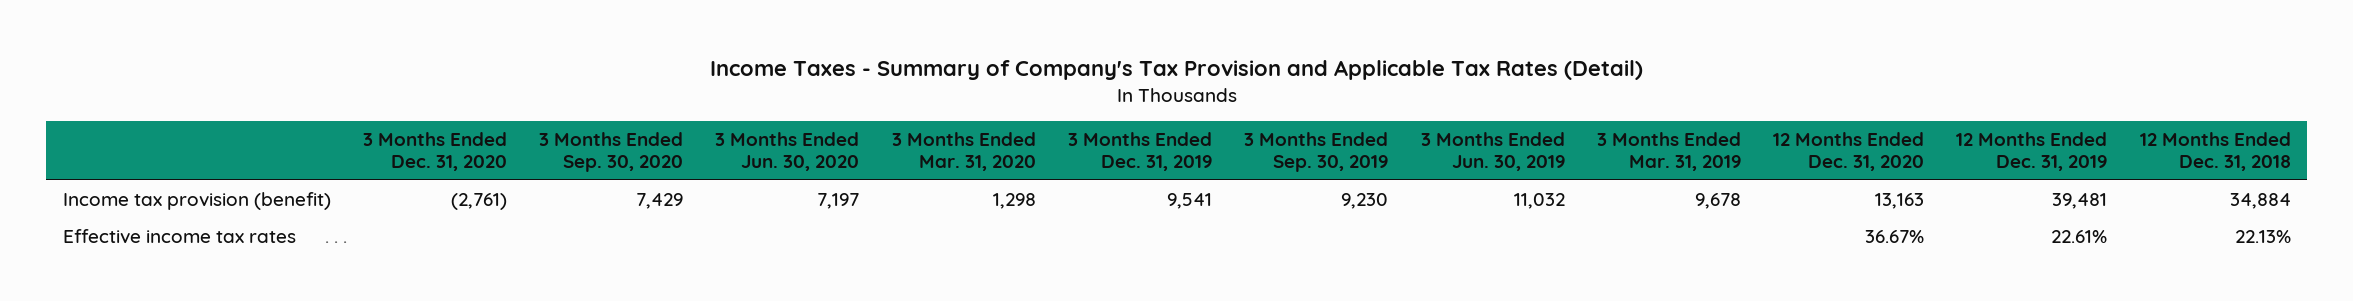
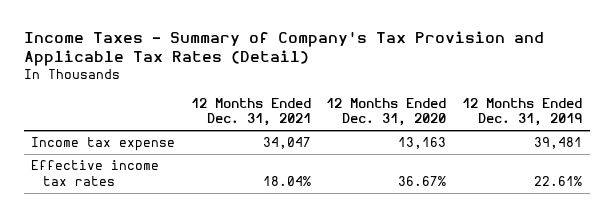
- | 3 Months Ended Dec. 31, 2020 | 3 Months Ended Sep. 30, 2020 | 3 Months Ended Jun. 30, 2020 | 3 Months Ended Mar. 31, 2020 | 3 Months Ended Dec. 31, 2019 | 3 Months Ended Sep. 30, 2019 | 3 Months Ended Jun. 30, 2019 | 3 Months Ended Mar. 31, 2019 | 12 Months Ended Dec. 31, 2020 | 12 Months Ended Dec. 31, 2019 | 12 Months Ended Dec. 31, 2018
+ | 12 Months Ended Dec. 31, 2021 | 12 Months Ended Dec. 31, 2020 | 12 Months Ended Dec. 31, 2019
- Income tax provision (benefit) | (2,761) | 7,429 | 7,197 | 1,298 | 9,541 | 9,230 | 11,032 | 9,678 | 13,163 | 39,481 | 34,884
+ Income tax expense | 34,047 | 13,163 | 39,481

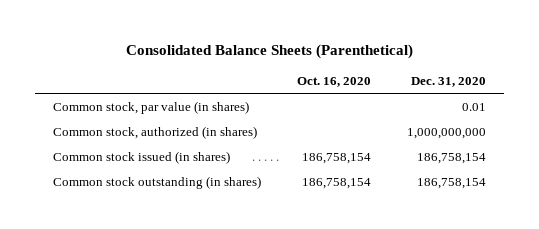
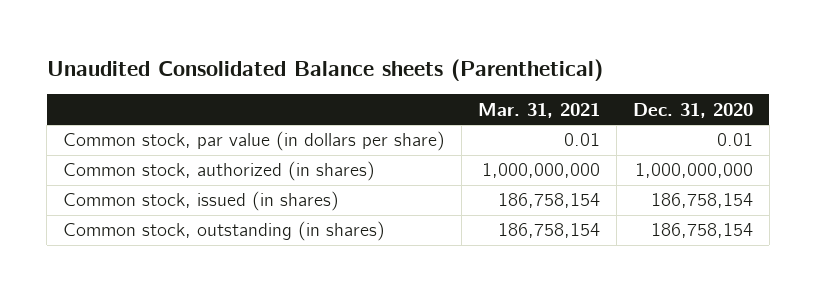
- Consolidated Balance Sheets (Parenthetical)
+ Unaudited Consolidated Balance sheets (Parenthetical)
- | Oct. 16, 2020 | Dec. 31, 2020
+ | Mar. 31, 2021 | Dec. 31, 2020
- Common stock, par value (in shares) | | 0.01
+ Common stock, par value (in dollars per share) | 0.01 | 0.01
- Common stock issued (in shares) | 186,758,154 | 186,758,154
- Common stock outstanding (in shares) | 186,758,154 | 186,758,154
+ Common stock, issued (in shares) | 186,758,154 | 186,758,154
+ Common stock, outstanding (in shares) | 186,758,154 | 186,758,154

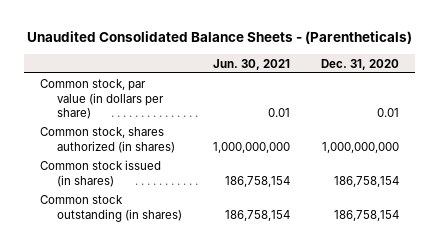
- Unaudited Consolidated Balance sheets (Parenthetical)
+ Unaudited Consolidated Balance Sheets - (Parentheticals)
- | Mar. 31, 2021 | Dec. 31, 2020
+ | Jun. 30, 2021 | Dec. 31, 2020
- Common stock, authorized (in shares) | 1,000,000,000 | 1,000,000,000
- Common stock, issued (in shares) | 186,758,154 | 186,758,154
- Common stock, outstanding (in shares) | 186,758,154 | 186,758,154
+ Common stock, shares authorized (in shares) | 1,000,000,000 | 1,000,000,000
+ Common stock issued (in shares) | 186,758,154 | 186,758,154
+ Common stock outstanding (in shares) | 186,758,154 | 186,758,154

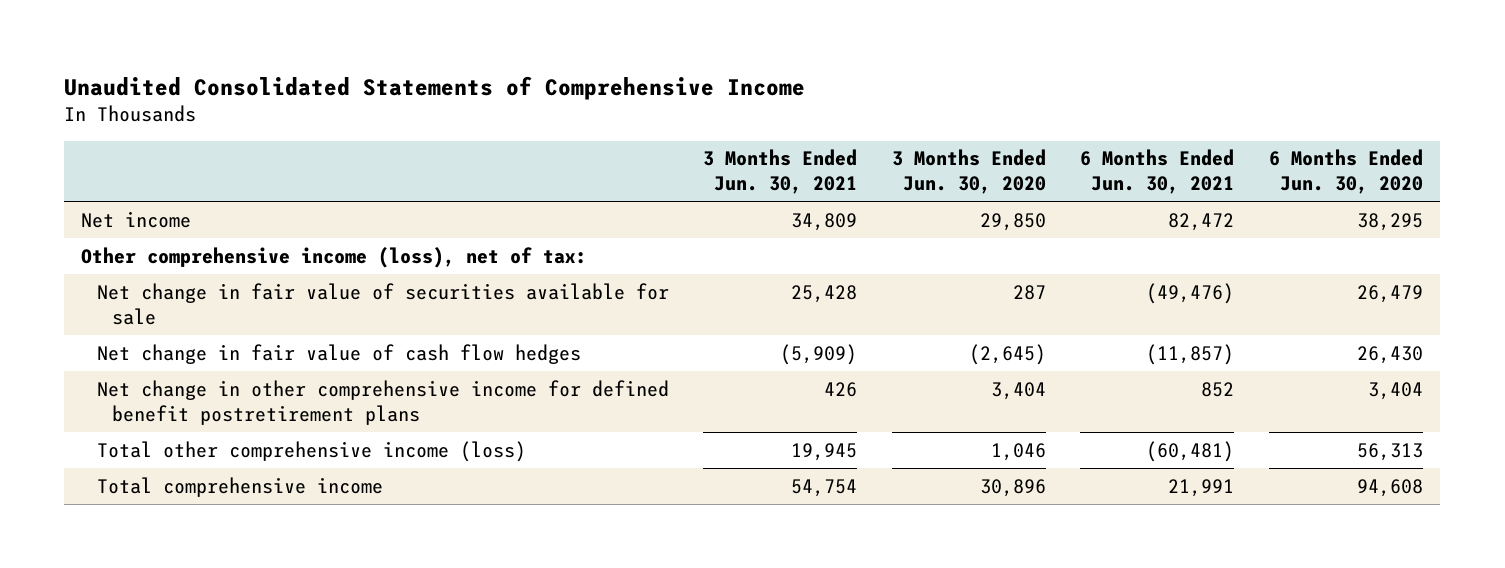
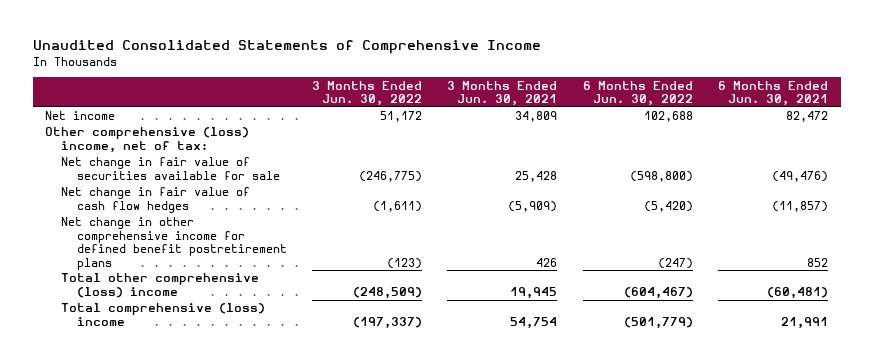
- | 3 Months Ended Jun. 30, 2021 | 3 Months Ended Jun. 30, 2020 | 6 Months Ended Jun. 30, 2021 | 6 Months Ended Jun. 30, 2020
+ | 3 Months Ended Jun. 30, 2022 | 3 Months Ended Jun. 30, 2021 | 6 Months Ended Jun. 30, 2022 | 6 Months Ended Jun. 30, 2021
- Other comprehensive income (loss), net of tax:
+ Other comprehensive (loss) income, net of tax:
- Total other comprehensive income (loss) | 19,945 | 1,046 | (60,481) | 56,313
- Total comprehensive income | 54,754 | 30,896 | 21,991 | 94,608
+ Total other comprehensive (loss) income | (248,509) | 19,945 | (604,467) | (60,481)
+ Total comprehensive (loss) income | (197,337) | 54,754 | (501,779) | 21,991

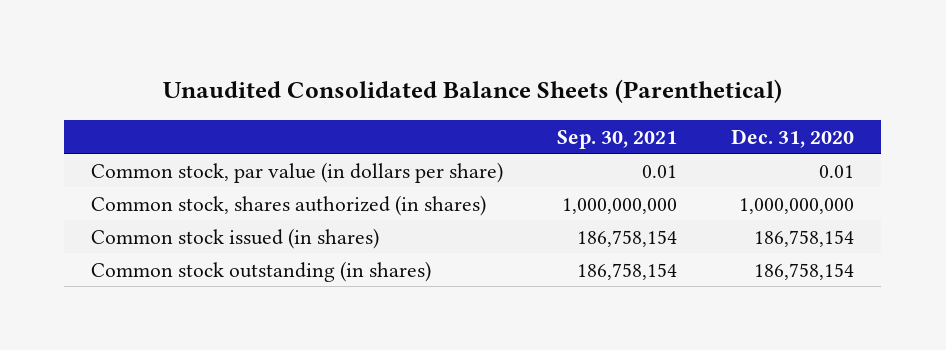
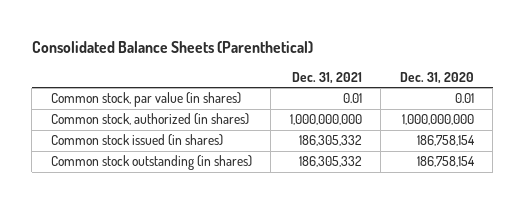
- Unaudited Consolidated Balance Sheets (Parenthetical)
+ Consolidated Balance Sheets (Parenthetical)
- | Sep. 30, 2021 | Dec. 31, 2020
+ | Dec. 31, 2021 | Dec. 31, 2020
- Common stock, par value (in dollars per share) | 0.01 | 0.01
- Common stock, shares authorized (in shares) | 1,000,000,000 | 1,000,000,000
+ Common stock, par value (in shares) | 0.01 | 0.01
+ Common stock, authorized (in shares) | 1,000,000,000 | 1,000,000,000

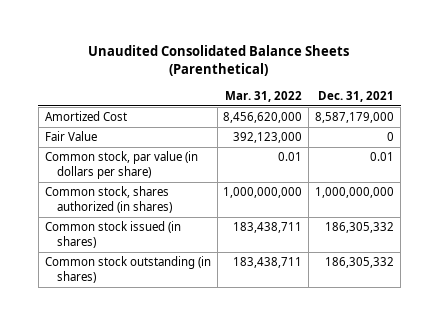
- Consolidated Balance Sheets (Parenthetical)
+ Unaudited Consolidated Balance Sheets (Parenthetical)
- | Dec. 31, 2021 | Dec. 31, 2020
+ | Mar. 31, 2022 | Dec. 31, 2021
- Common stock, par value (in shares) | 0.01 | 0.01
- Common stock, authorized (in shares) | 1,000,000,000 | 1,000,000,000
+ Amortized Cost | 8,456,620,000 | 8,587,179,000
+ Fair Value | 392,123,000 | 0
+ Common stock, par value (in dollars per share) | 0.01 | 0.01
+ Common stock, shares authorized (in shares) | 1,000,000,000 | 1,000,000,000

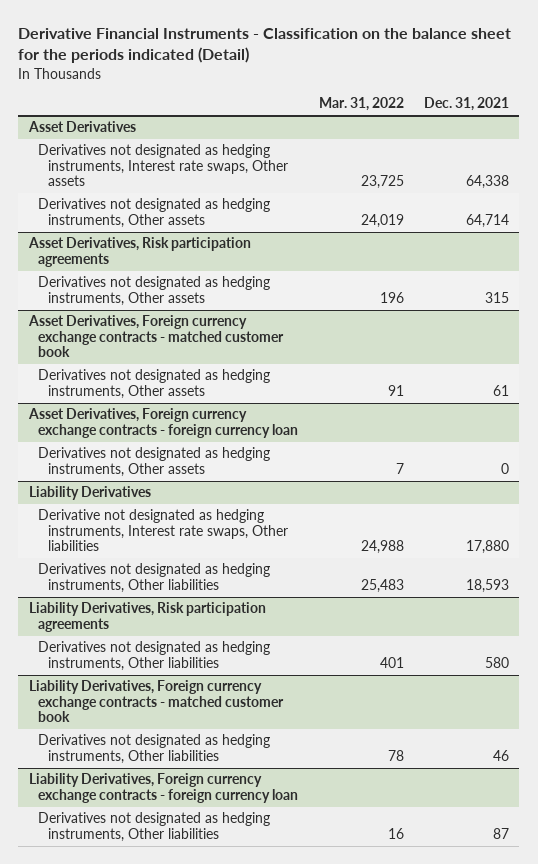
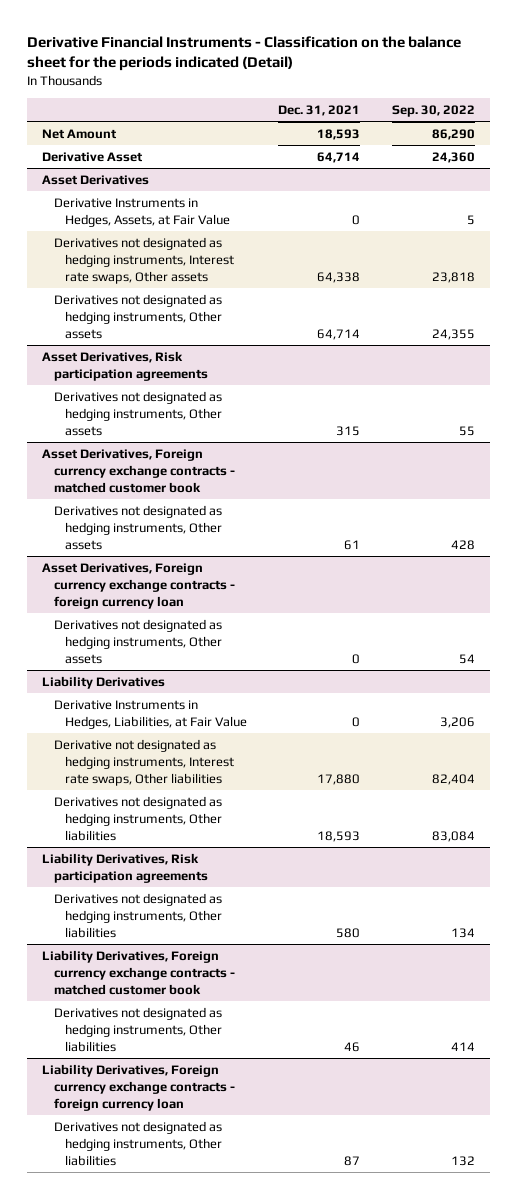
- | Mar. 31, 2022 | Dec. 31, 2021
+ | Dec. 31, 2021 | Sep. 30, 2022
+ Net Amount | 18,593 | 86,290
+ Derivative Asset | 64,714 | 24,360
@ Asset Derivatives
+ Derivative Instruments in Hedges, Assets, at Fair Value | 0 | 5
@ Liability Derivatives
+ Derivative Instruments in Hedges, Liabilities, at Fair Value | 0 | 3,206

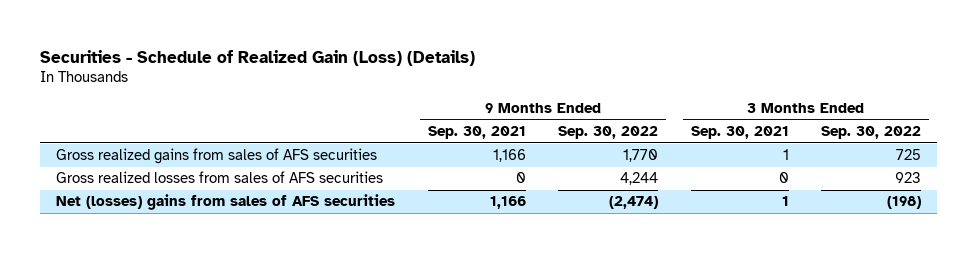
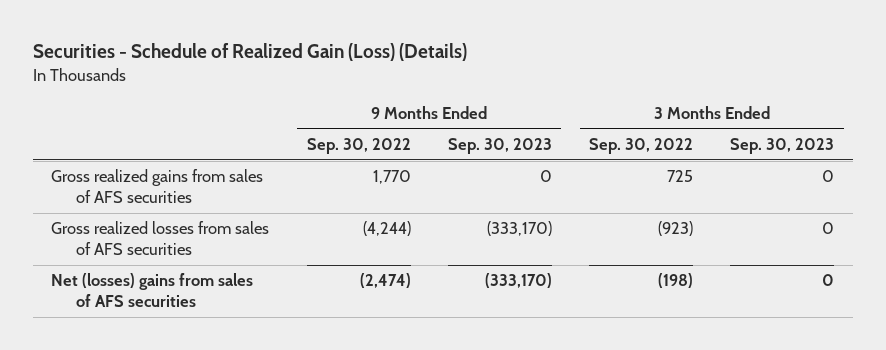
- | 9 Months Ended Sep. 30, 2021 | 9 Months Ended Sep. 30, 2022 | 3 Months Ended Sep. 30, 2021 | 3 Months Ended Sep. 30, 2022
+ | 9 Months Ended Sep. 30, 2022 | 9 Months Ended Sep. 30, 2023 | 3 Months Ended Sep. 30, 2022 | 3 Months Ended Sep. 30, 2023
- Gross realized losses from sales of AFS securities | 0 | 4,244 | 0 | 923
+ Gross realized losses from sales of AFS securities | (4,244) | (333,170) | (923) | 0

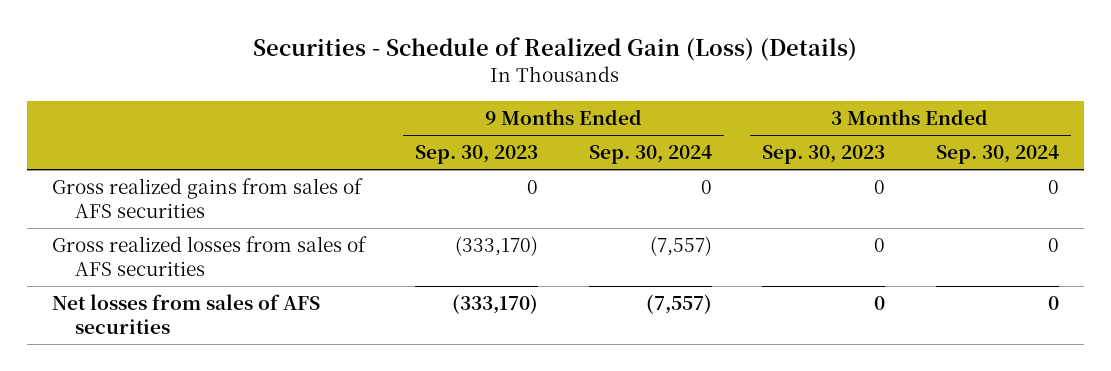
- | 9 Months Ended Sep. 30, 2022 | 9 Months Ended Sep. 30, 2023 | 3 Months Ended Sep. 30, 2022 | 3 Months Ended Sep. 30, 2023
+ | 9 Months Ended Sep. 30, 2023 | 9 Months Ended Sep. 30, 2024 | 3 Months Ended Sep. 30, 2023 | 3 Months Ended Sep. 30, 2024
- Net (losses) gains from sales of AFS securities | (2,474) | (333,170) | (198) | 0
+ Net losses from sales of AFS securities | (333,170) | (7,557) | 0 | 0

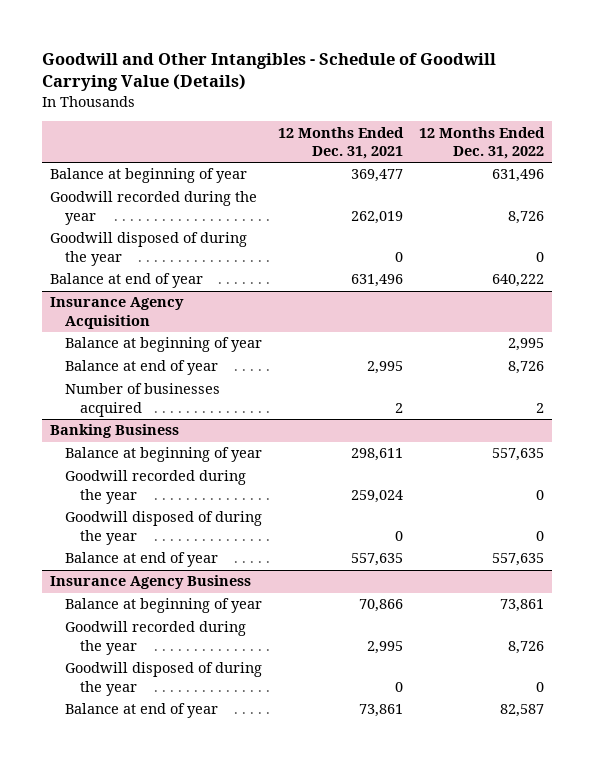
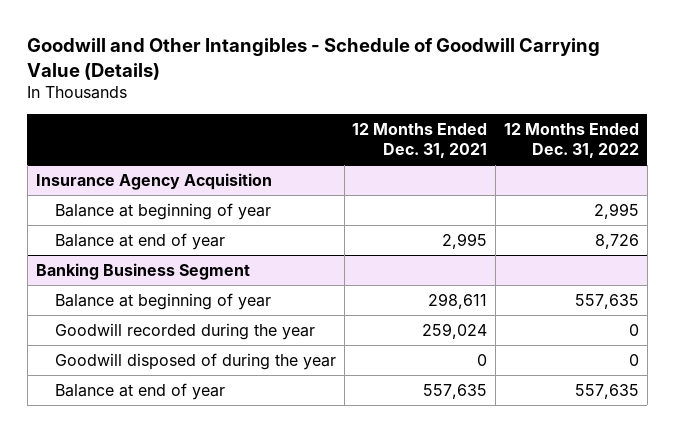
- Balance at beginning of year | 369,477 | 631,496
- Goodwill recorded during the year | 262,019 | 8,726
- Goodwill disposed of during the year | 0 | 0
- Balance at end of year | 631,496 | 640,222
@ Insurance Agency Acquisition
- Number of businesses acquired | 2 | 2
- Banking Business
+ Banking Business Segment
- Insurance Agency Business
- Balance at beginning of year | 70,866 | 73,861
- Goodwill recorded during the year | 2,995 | 8,726
- Goodwill disposed of during the year | 0 | 0
- Balance at end of year | 73,861 | 82,587

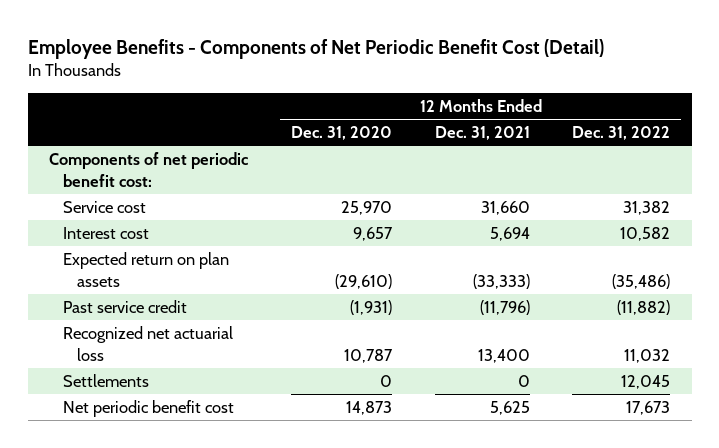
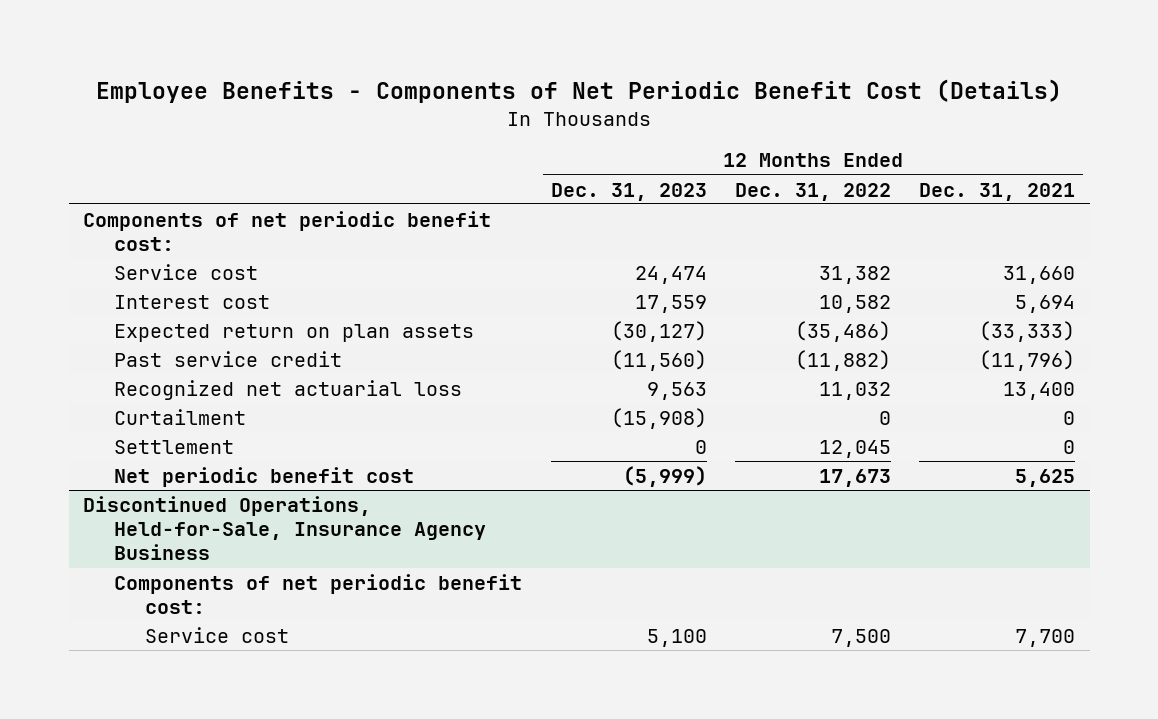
- Employee Benefits - Components of Net Periodic Benefit Cost (Detail)
+ Employee Benefits - Components of Net Periodic Benefit Cost (Details)
- | 12 Months Ended Dec. 31, 2020 | 12 Months Ended Dec. 31, 2021 | 12 Months Ended Dec. 31, 2022
+ | 12 Months Ended Dec. 31, 2023 | 12 Months Ended Dec. 31, 2022 | 12 Months Ended Dec. 31, 2021
- Settlements | 0 | 0 | 12,045
+ Curtailment | (15,908) | 0 | 0
+ Settlement | 0 | 12,045 | 0
+ Discontinued Operations, Held-for-Sale, Insurance Agency Business
+ Components of net periodic benefit cost:
+ Service cost | 5,100 | 7,500 | 7,700

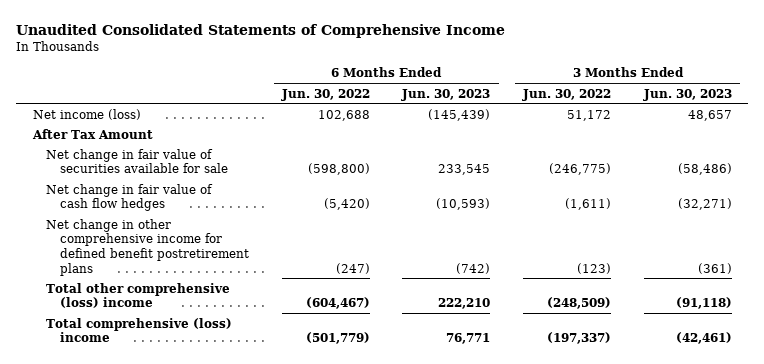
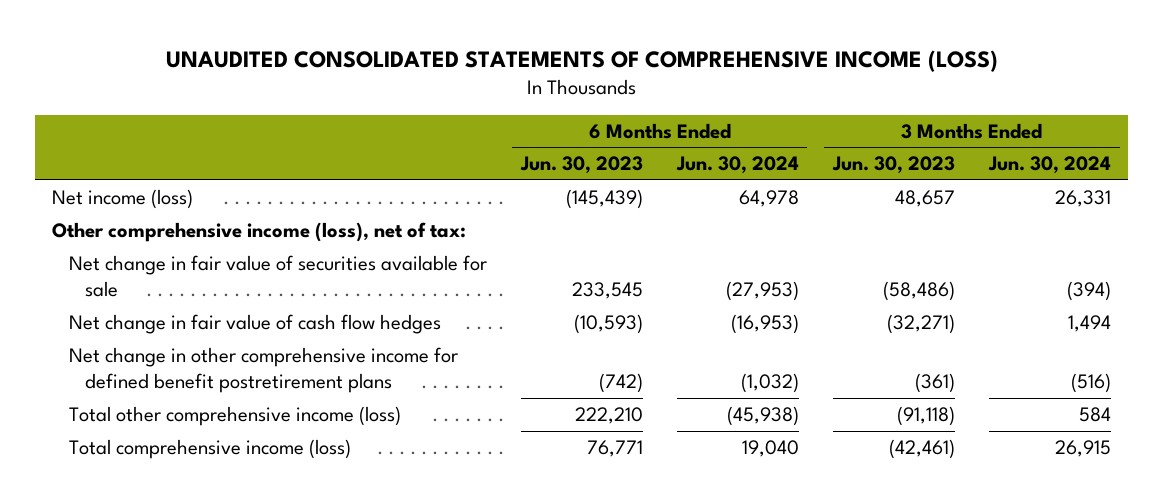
- Unaudited Consolidated Statements of Comprehensive Income
+ UNAUDITED CONSOLIDATED STATEMENTS OF COMPREHENSIVE INCOME (LOSS)
- | 6 Months Ended Jun. 30, 2022 | 6 Months Ended Jun. 30, 2023 | 3 Months Ended Jun. 30, 2022 | 3 Months Ended Jun. 30, 2023
+ | 6 Months Ended Jun. 30, 2023 | 6 Months Ended Jun. 30, 2024 | 3 Months Ended Jun. 30, 2023 | 3 Months Ended Jun. 30, 2024
- After Tax Amount
+ Other comprehensive income (loss), net of tax:
- Total other comprehensive (loss) income | (604,467) | 222,210 | (248,509) | (91,118)
- Total comprehensive (loss) income | (501,779) | 76,771 | (197,337) | (42,461)
+ Total other comprehensive income (loss) | 222,210 | (45,938) | (91,118) | 584
+ Total comprehensive income (loss) | 76,771 | 19,040 | (42,461) | 26,915

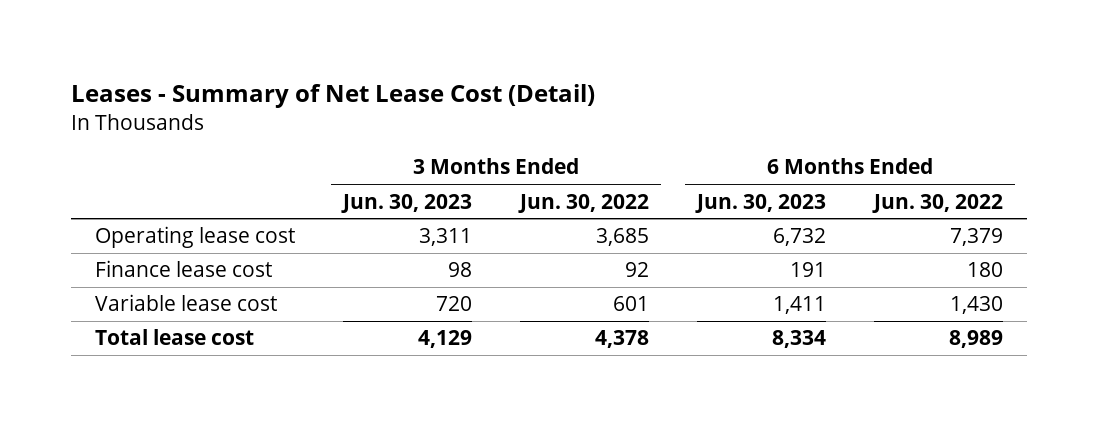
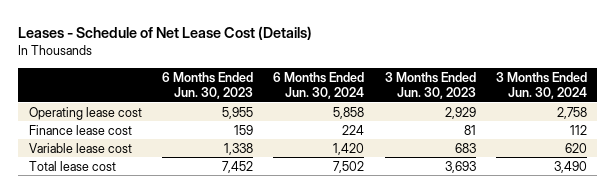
- Leases - Summary of Net Lease Cost (Detail)
+ Leases - Schedule of Net Lease Cost (Details)
- | 3 Months Ended Jun. 30, 2023 | 3 Months Ended Jun. 30, 2022 | 6 Months Ended Jun. 30, 2023 | 6 Months Ended Jun. 30, 2022
+ | 6 Months Ended Jun. 30, 2023 | 6 Months Ended Jun. 30, 2024 | 3 Months Ended Jun. 30, 2023 | 3 Months Ended Jun. 30, 2024
- Operating lease cost | 3,311 | 3,685 | 6,732 | 7,379
- Finance lease cost | 98 | 92 | 191 | 180
- Variable lease cost | 720 | 601 | 1,411 | 1,430
- Total lease cost | 4,129 | 4,378 | 8,334 | 8,989
+ Operating lease cost | 5,955 | 5,858 | 2,929 | 2,758
+ Finance lease cost | 159 | 224 | 81 | 112
+ Variable lease cost | 1,338 | 1,420 | 683 | 620
+ Total lease cost | 7,452 | 7,502 | 3,693 | 3,490

